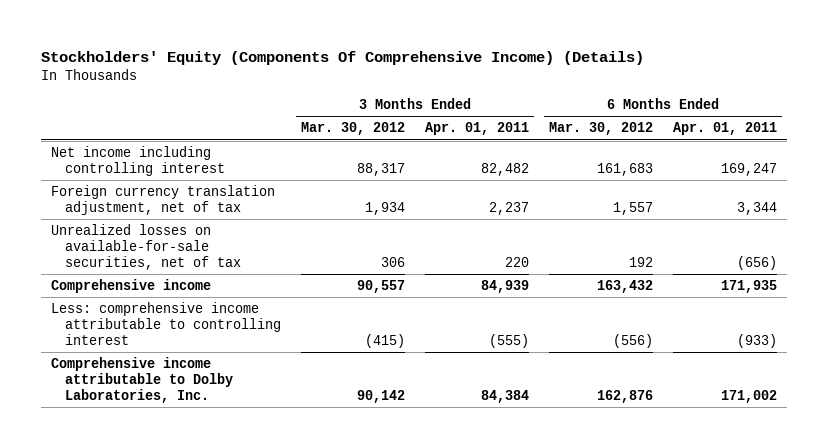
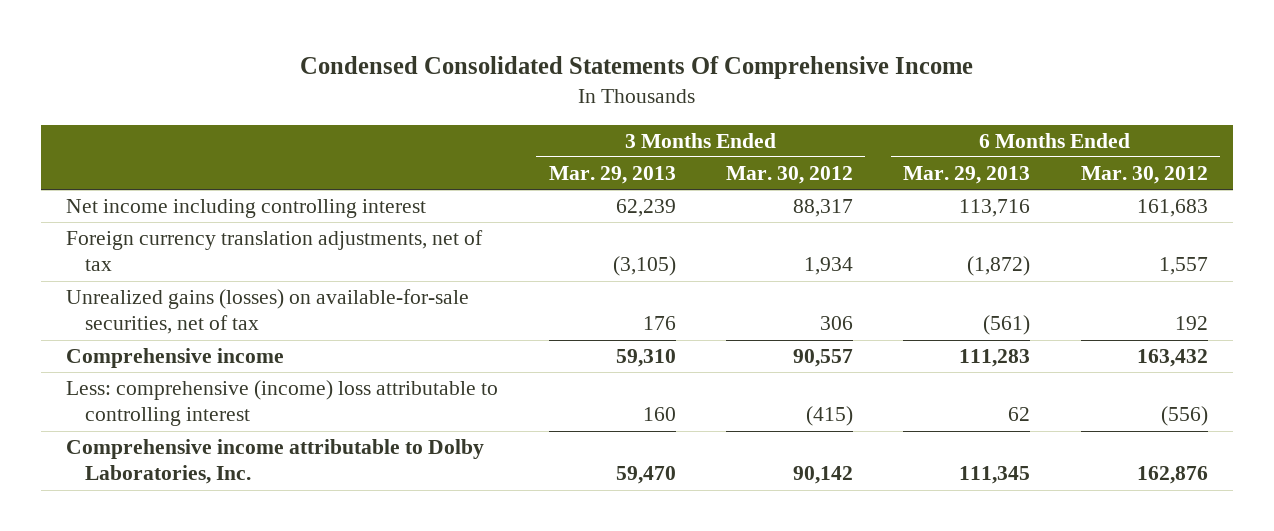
- Stockholders' Equity (Components Of Comprehensive Income) (Details)
+ Condensed Consolidated Statements Of Comprehensive Income
- | 3 Months Ended Mar. 30, 2012 | 3 Months Ended Apr. 01, 2011 | 6 Months Ended Mar. 30, 2012 | 6 Months Ended Apr. 01, 2011
+ | 3 Months Ended Mar. 29, 2013 | 3 Months Ended Mar. 30, 2012 | 6 Months Ended Mar. 29, 2013 | 6 Months Ended Mar. 30, 2012
- Foreign currency translation adjustment, net of tax | 1,934 | 2,237 | 1,557 | 3,344
- Unrealized losses on available-for-sale securities, net of tax | 306 | 220 | 192 | (656)
+ Foreign currency translation adjustments, net of tax | (3,105) | 1,934 | (1,872) | 1,557
+ Unrealized gains (losses) on available-for-sale securities, net of tax | 176 | 306 | (561) | 192
- Less: comprehensive income attributable to controlling interest | (415) | (555) | (556) | (933)
+ Less: comprehensive (income) loss attributable to controlling interest | 160 | (415) | 62 | (556)

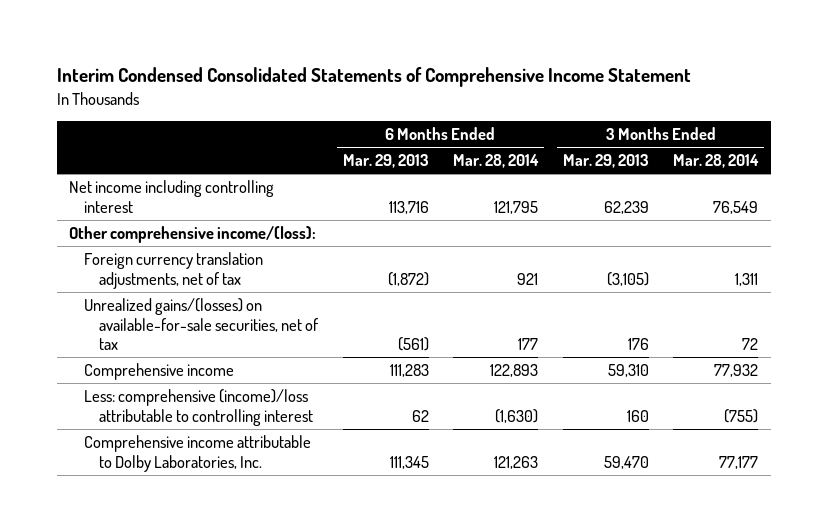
- Condensed Consolidated Statements Of Comprehensive Income
+ Interim Condensed Consolidated Statements of Comprehensive Income Statement
- | 3 Months Ended Mar. 29, 2013 | 3 Months Ended Mar. 30, 2012 | 6 Months Ended Mar. 29, 2013 | 6 Months Ended Mar. 30, 2012
+ | 6 Months Ended Mar. 29, 2013 | 6 Months Ended Mar. 28, 2014 | 3 Months Ended Mar. 29, 2013 | 3 Months Ended Mar. 28, 2014
+ Other comprehensive income/(loss):
- Unrealized gains (losses) on available-for-sale securities, net of tax | 176 | 306 | (561) | 192
+ Unrealized gains/(losses) on available-for-sale securities, net of tax | (561) | 177 | 176 | 72
- Less: comprehensive (income) loss attributable to controlling interest | 160 | (415) | 62 | (556)
+ Less: comprehensive (income)/loss attributable to controlling interest | 62 | (1,630) | 160 | (755)

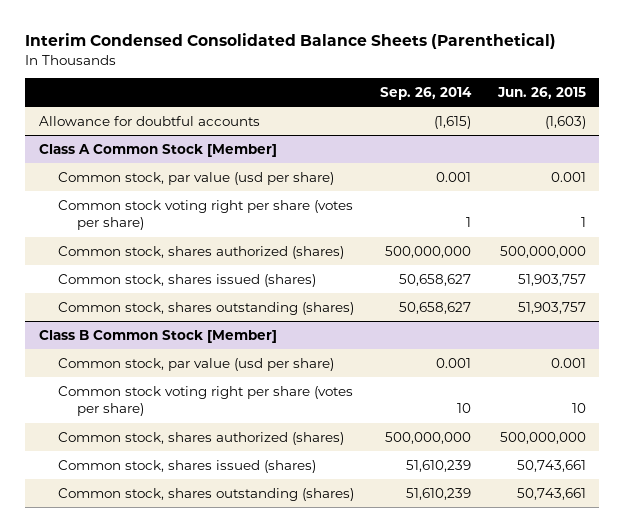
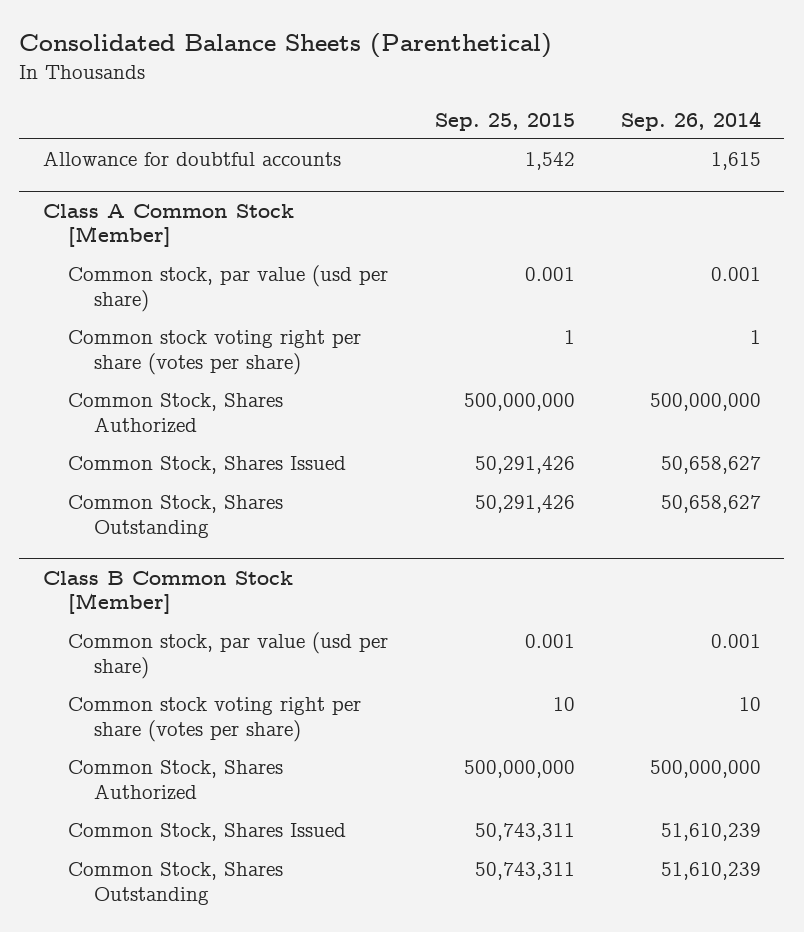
- Interim Condensed Consolidated Balance Sheets (Parenthetical)
+ Consolidated Balance Sheets (Parenthetical)
- | Sep. 26, 2014 | Jun. 26, 2015
+ | Sep. 25, 2015 | Sep. 26, 2014
- Allowance for doubtful accounts | (1,615) | (1,603)
+ Allowance for doubtful accounts | 1,542 | 1,615
@ Class A Common Stock [Member]
- Common stock, shares authorized (shares) | 500,000,000 | 500,000,000
- Common stock, shares issued (shares) | 50,658,627 | 51,903,757
- Common stock, shares outstanding (shares) | 50,658,627 | 51,903,757
+ Common Stock, Shares Authorized | 500,000,000 | 500,000,000
+ Common Stock, Shares Issued | 50,291,426 | 50,658,627
+ Common Stock, Shares Outstanding | 50,291,426 | 50,658,627
@ Class B Common Stock [Member]
- Common stock, shares authorized (shares) | 500,000,000 | 500,000,000
- Common stock, shares issued (shares) | 51,610,239 | 50,743,661
- Common stock, shares outstanding (shares) | 51,610,239 | 50,743,661
+ Common Stock, Shares Authorized | 500,000,000 | 500,000,000
+ Common Stock, Shares Issued | 50,743,311 | 51,610,239
+ Common Stock, Shares Outstanding | 50,743,311 | 51,610,239

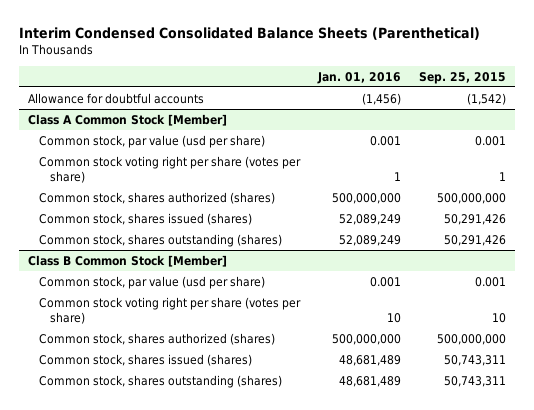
- Consolidated Balance Sheets (Parenthetical)
+ Interim Condensed Consolidated Balance Sheets (Parenthetical)
- | Sep. 25, 2015 | Sep. 26, 2014
+ | Jan. 01, 2016 | Sep. 25, 2015
- Allowance for doubtful accounts | 1,542 | 1,615
+ Allowance for doubtful accounts | (1,456) | (1,542)
@ Class A Common Stock [Member]
- Common Stock, Shares Authorized | 500,000,000 | 500,000,000
- Common Stock, Shares Issued | 50,291,426 | 50,658,627
- Common Stock, Shares Outstanding | 50,291,426 | 50,658,627
+ Common stock, shares authorized (shares) | 500,000,000 | 500,000,000
+ Common stock, shares issued (shares) | 52,089,249 | 50,291,426
+ Common stock, shares outstanding (shares) | 52,089,249 | 50,291,426
@ Class B Common Stock [Member]
- Common Stock, Shares Authorized | 500,000,000 | 500,000,000
- Common Stock, Shares Issued | 50,743,311 | 51,610,239
- Common Stock, Shares Outstanding | 50,743,311 | 51,610,239
+ Common stock, shares authorized (shares) | 500,000,000 | 500,000,000
+ Common stock, shares issued (shares) | 48,681,489 | 50,743,311
+ Common stock, shares outstanding (shares) | 48,681,489 | 50,743,311

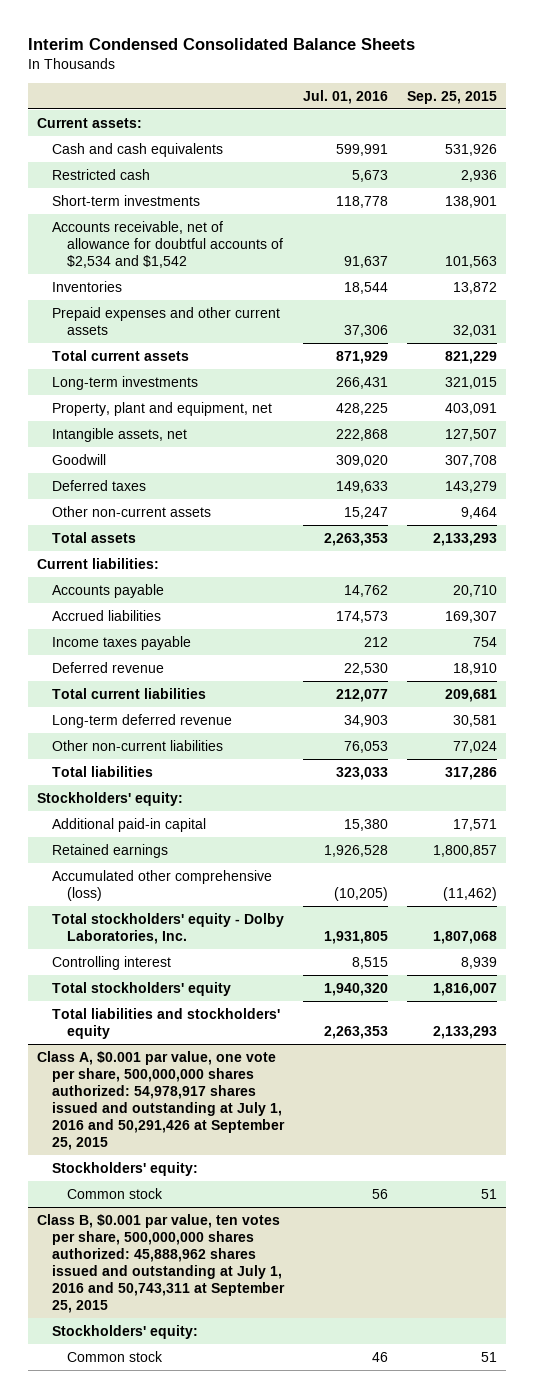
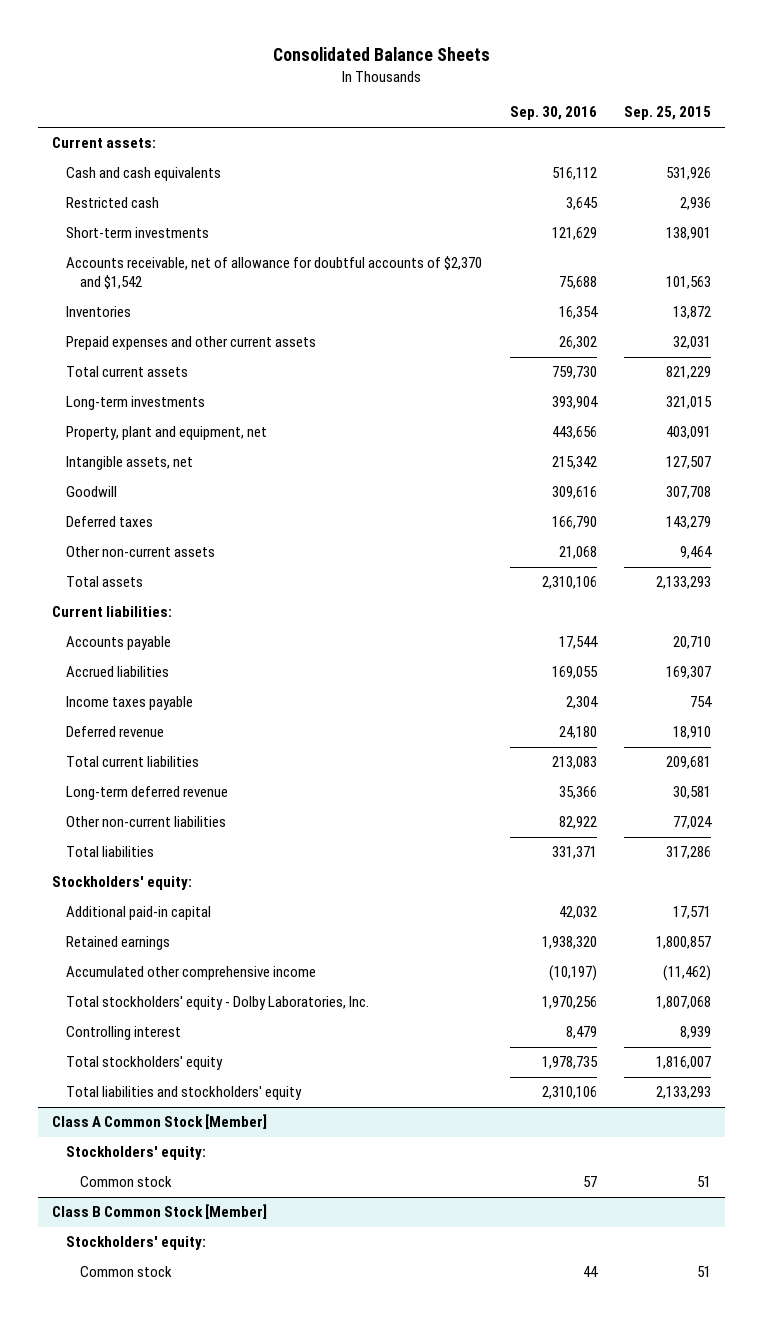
- Interim Condensed Consolidated Balance Sheets
+ Consolidated Balance Sheets
- | Jul. 01, 2016 | Sep. 25, 2015
+ | Sep. 30, 2016 | Sep. 25, 2015
- Accounts receivable, net of allowance for doubtful accounts of $2,534 and $1,542 | 91,637 | 101,563
+ Accounts receivable, net of allowance for doubtful accounts of $2,370 and $1,542 | 75,688 | 101,563
- Accumulated other comprehensive (loss) | (10,205) | (11,462)
+ Accumulated other comprehensive income | (10,197) | (11,462)
- Class A, $0.001 par value, one vote per share, 500,000,000 shares authorized: 54,978,917 shares issued and outstanding at July 1, 2016 and 50,291,426 at September 25, 2015
+ Class A Common Stock [Member]
- Class B, $0.001 par value, ten votes per share, 500,000,000 shares authorized: 45,888,962 shares issued and outstanding at July 1, 2016 and 50,743,311 at September 25, 2015
+ Class B Common Stock [Member]

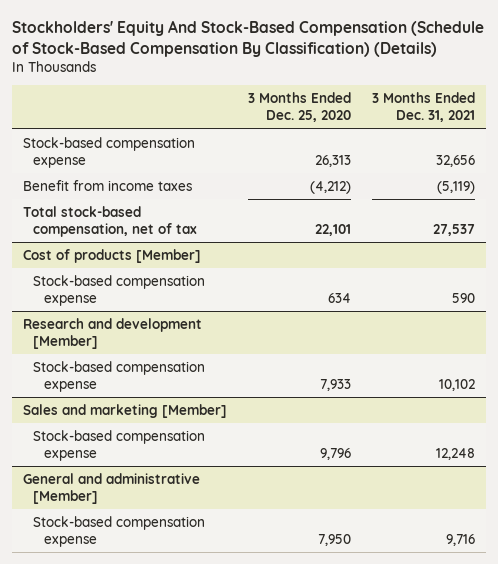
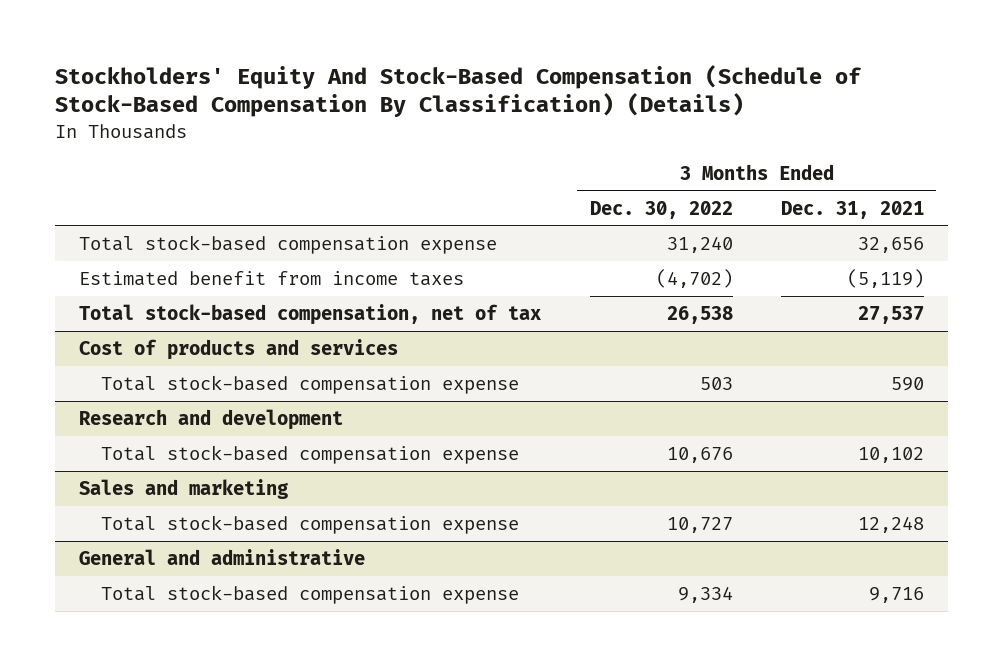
- | 3 Months Ended Dec. 25, 2020 | 3 Months Ended Dec. 31, 2021
+ | 3 Months Ended Dec. 30, 2022 | 3 Months Ended Dec. 31, 2021
- Stock-based compensation expense | 26,313 | 32,656
- Benefit from income taxes | (4,212) | (5,119)
+ Total stock-based compensation expense | 31,240 | 32,656
+ Estimated benefit from income taxes | (4,702) | (5,119)
- Cost of products [Member]
- Stock-based compensation expense | 634 | 590
- Research and development [Member]
- Stock-based compensation expense | 7,933 | 10,102
- Sales and marketing [Member]
- Stock-based compensation expense | 9,796 | 12,248
- General and administrative [Member]
- Stock-based compensation expense | 7,950 | 9,716
+ Cost of products and services
+ Total stock-based compensation expense | 503 | 590
+ Research and development
+ Total stock-based compensation expense | 10,676 | 10,102
+ Sales and marketing
+ Total stock-based compensation expense | 10,727 | 12,248
+ General and administrative
+ Total stock-based compensation expense | 9,334 | 9,716

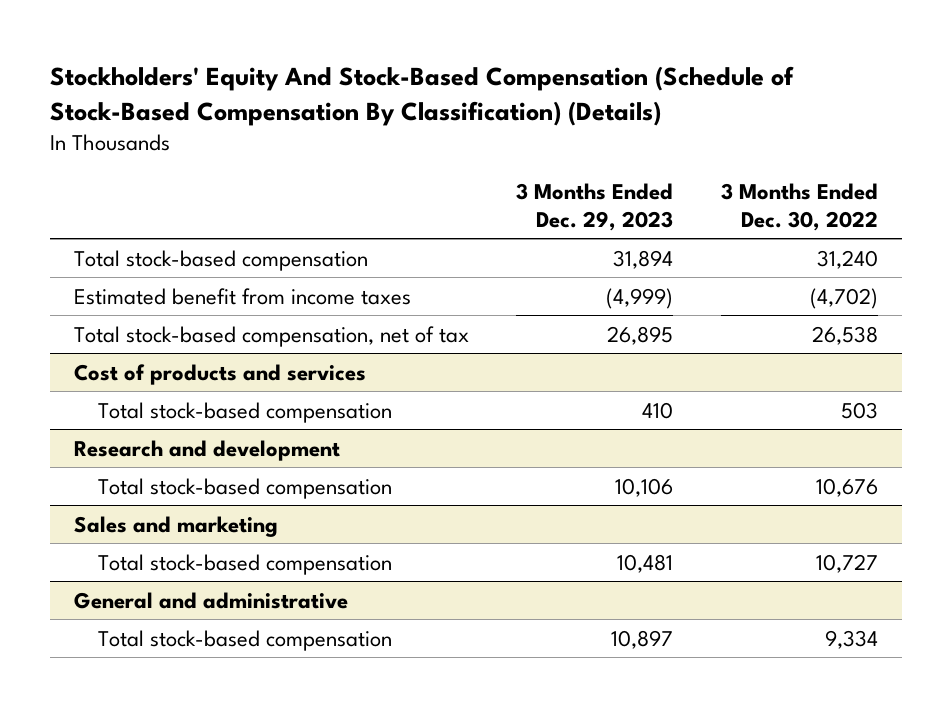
- | 3 Months Ended Dec. 30, 2022 | 3 Months Ended Dec. 31, 2021
+ | 3 Months Ended Dec. 29, 2023 | 3 Months Ended Dec. 30, 2022
- Total stock-based compensation expense | 31,240 | 32,656
+ Total stock-based compensation | 31,894 | 31,240
@ Cost of products and services
- Total stock-based compensation expense | 503 | 590
+ Total stock-based compensation | 410 | 503
@ Research and development
- Total stock-based compensation expense | 10,676 | 10,102
+ Total stock-based compensation | 10,106 | 10,676
@ Sales and marketing
- Total stock-based compensation expense | 10,727 | 12,248
+ Total stock-based compensation | 10,481 | 10,727
@ General and administrative
- Total stock-based compensation expense | 9,334 | 9,716
+ Total stock-based compensation | 10,897 | 9,334

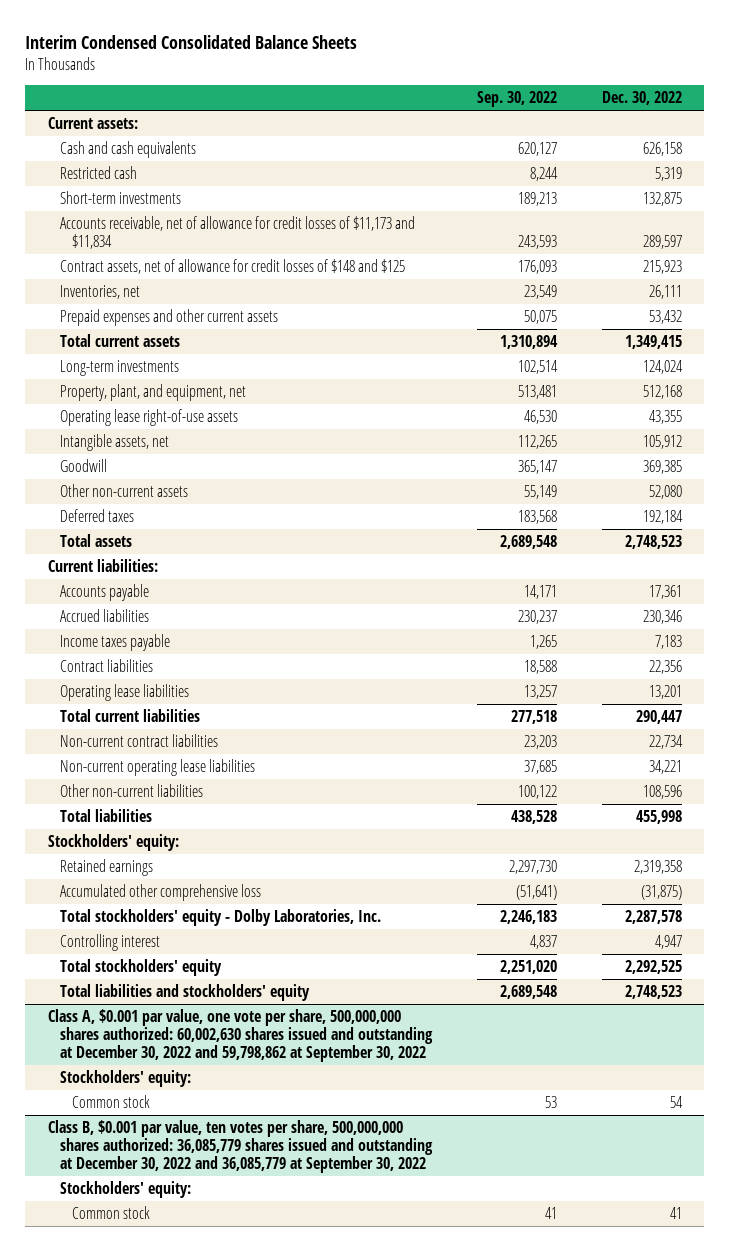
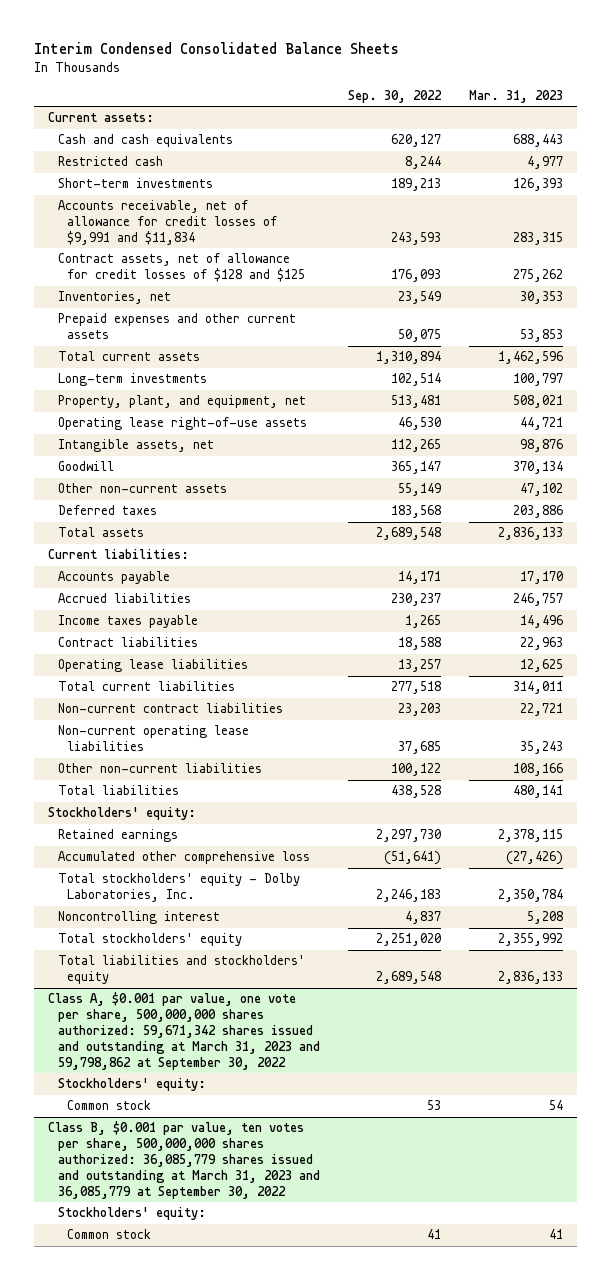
- | Sep. 30, 2022 | Dec. 30, 2022
+ | Sep. 30, 2022 | Mar. 31, 2023
- Accounts receivable, net of allowance for credit losses of $11,173 and $11,834 | 243,593 | 289,597
- Contract assets, net of allowance for credit losses of $148 and $125 | 176,093 | 215,923
+ Accounts receivable, net of allowance for credit losses of $9,991 and $11,834 | 243,593 | 283,315
+ Contract assets, net of allowance for credit losses of $128 and $125 | 176,093 | 275,262
- Controlling interest | 4,837 | 4,947
+ Noncontrolling interest | 4,837 | 5,208
- Class A, $0.001 par value, one vote per share, 500,000,000 shares authorized: 60,002,630 shares issued and outstanding at December 30, 2022 and 59,798,862 at September 30, 2022
+ Class A, $0.001 par value, one vote per share, 500,000,000 shares authorized: 59,671,342 shares issued and outstanding at March 31, 2023 and 59,798,862 at September 30, 2022
- Class B, $0.001 par value, ten votes per share, 500,000,000 shares authorized: 36,085,779 shares issued and outstanding at December 30, 2022 and 36,085,779 at September 30, 2022
+ Class B, $0.001 par value, ten votes per share, 500,000,000 shares authorized: 36,085,779 shares issued and outstanding at March 31, 2023 and 36,085,779 at September 30, 2022

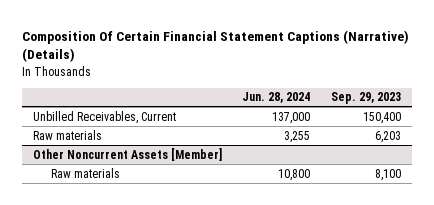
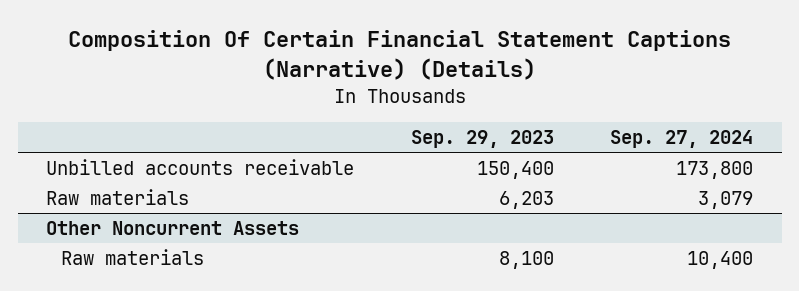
- | Jun. 28, 2024 | Sep. 29, 2023
+ | Sep. 29, 2023 | Sep. 27, 2024
- Unbilled Receivables, Current | 137,000 | 150,400
+ Unbilled accounts receivable | 150,400 | 173,800
- Other Noncurrent Assets [Member]
+ Other Noncurrent Assets

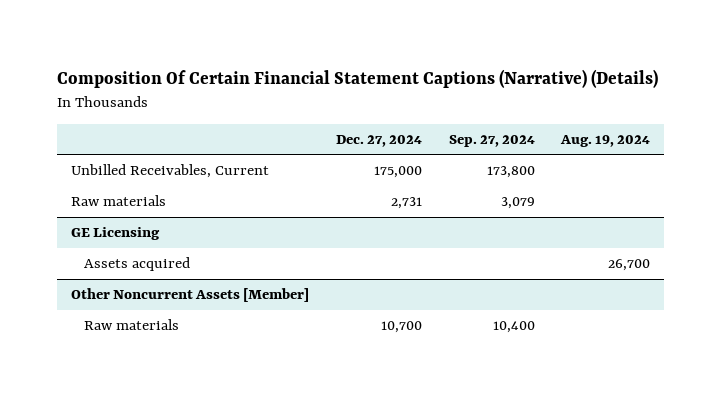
- | Sep. 29, 2023 | Sep. 27, 2024
+ | Dec. 27, 2024 | Sep. 27, 2024 | Aug. 19, 2024
- Unbilled accounts receivable | 150,400 | 173,800
+ Unbilled Receivables, Current | 175,000 | 173,800 |
- Other Noncurrent Assets
+ GE Licensing
+ Assets acquired | | | 26,700
+ Other Noncurrent Assets [Member]

